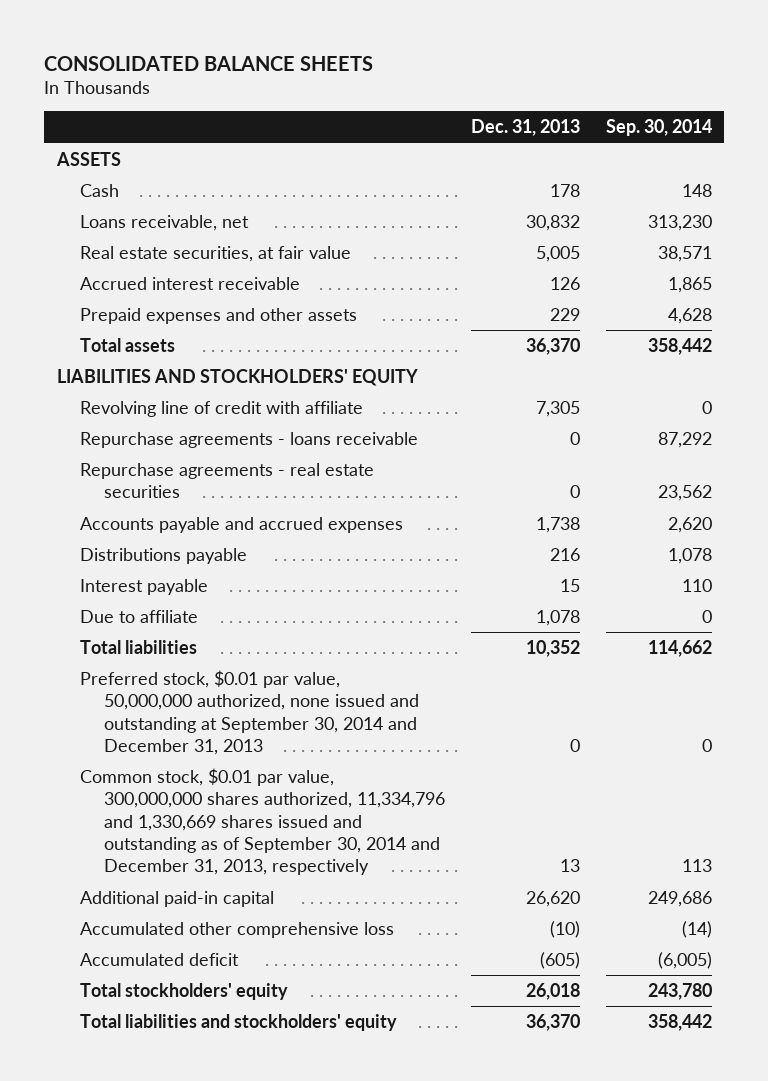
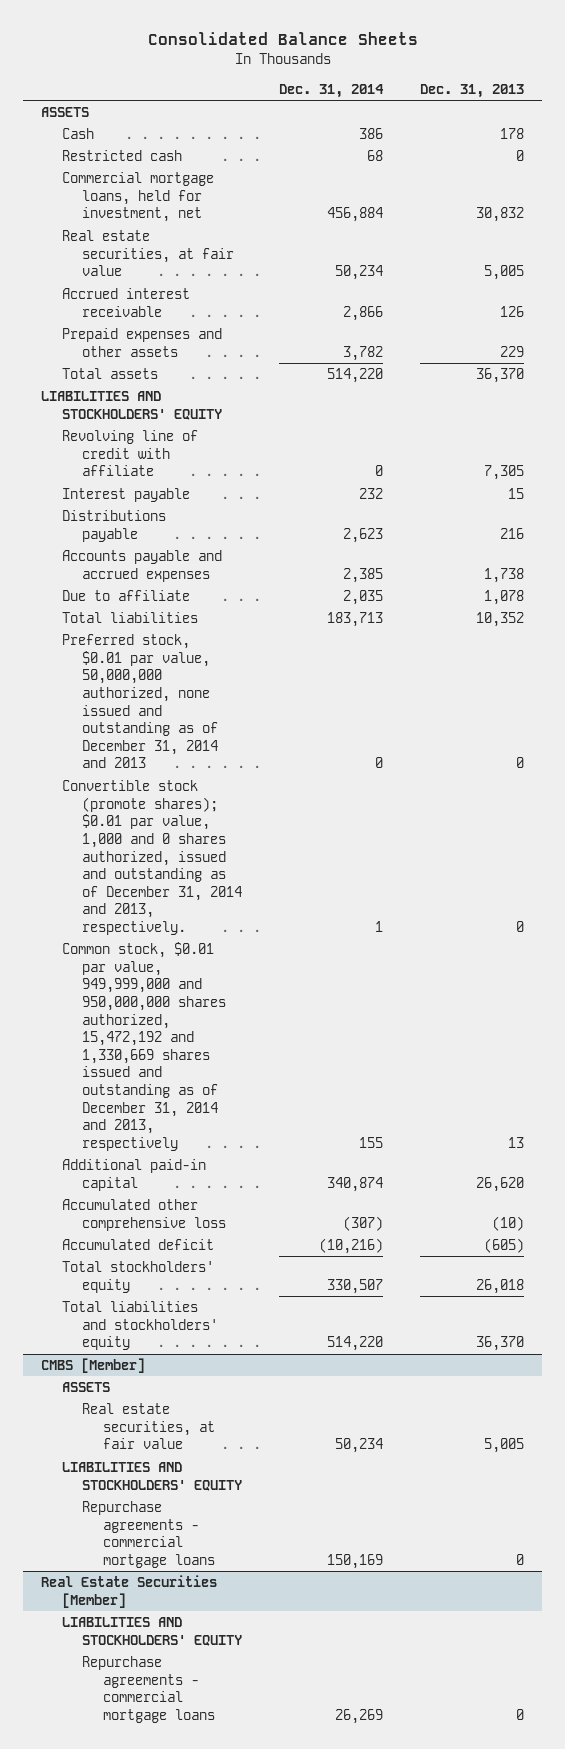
- CONSOLIDATED BALANCE SHEETS
+ Consolidated Balance Sheets
- | Dec. 31, 2013 | Sep. 30, 2014
+ | Dec. 31, 2014 | Dec. 31, 2013
- Loans receivable, net | 30,832 | 313,230
+ Restricted cash | 68 | 0
+ Commercial mortgage loans, held for investment, net | 456,884 | 30,832
- Repurchase agreements - loans receivable | 0 | 87,292
- Repurchase agreements - real estate securities | 0 | 23,562
moved down: Distributions payable | 2,623 | 216
moved down: Accounts payable and accrued expenses | 2,385 | 1,738
- Preferred stock, $0.01 par value, 50,000,000 authorized, none issued and outstanding at September 30, 2014 and December 31, 2013 | 0 | 0
- Common stock, $0.01 par value, 300,000,000 shares authorized, 11,334,796 and 1,330,669 shares issued and outstanding as of September 30, 2014 and December 31, 2013, respectively | 13 | 113
+ Preferred stock, $0.01 par value, 50,000,000 authorized, none issued and outstanding as of December 31, 2014 and 2013 | 0 | 0
+ Convertible stock (promote shares); $0.01 par value, 1,000 and 0 shares authorized, issued and outstanding as of December 31, 2014 and 2013, respectively. | 1 | 0
+ Common stock, $0.01 par value, 949,999,000 and 950,000,000 shares authorized, 15,472,192 and 1,330,669 shares issued and outstanding as of December 31, 2014 and 2013, respectively | 155 | 13
+ CMBS [Member]
+ ASSETS
+ Real estate securities, at fair value | 50,234 | 5,005
+ LIABILITIES AND STOCKHOLDERS' EQUITY
+ Repurchase agreements - commercial mortgage loans | 150,169 | 0
+ Real Estate Securities [Member]
+ LIABILITIES AND STOCKHOLDERS' EQUITY
+ Repurchase agreements - commercial mortgage loans | 26,269 | 0

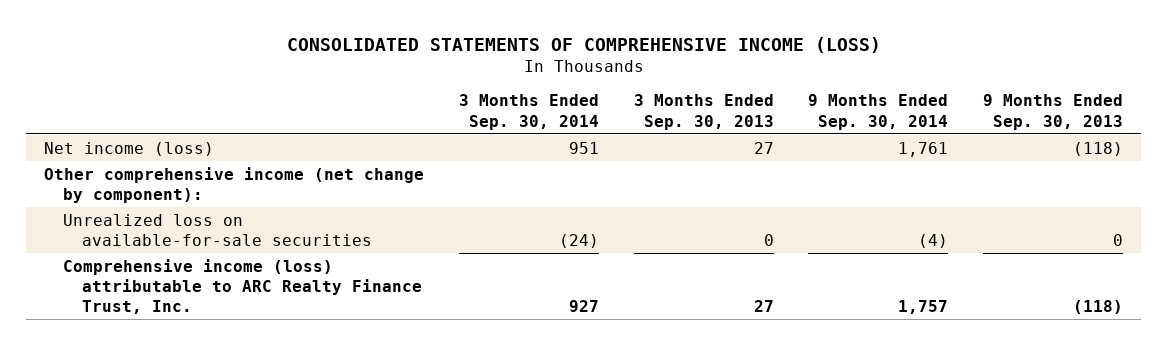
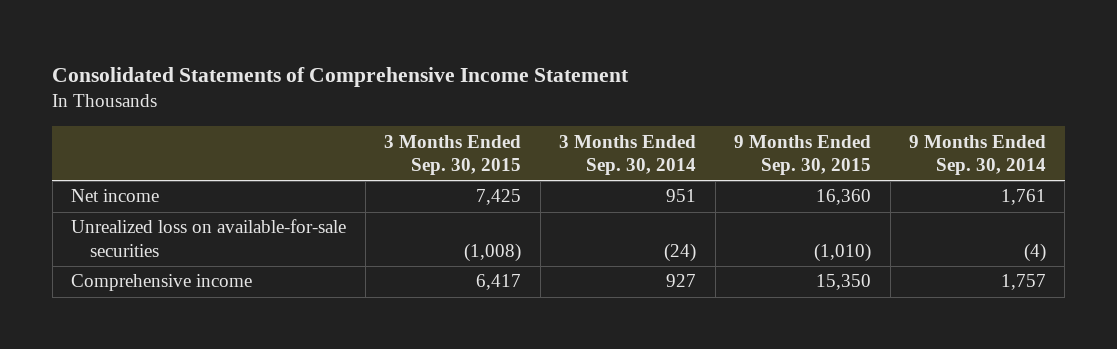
- CONSOLIDATED STATEMENTS OF COMPREHENSIVE INCOME (LOSS)
+ Consolidated Statements of Comprehensive Income Statement
- | 3 Months Ended Sep. 30, 2014 | 3 Months Ended Sep. 30, 2013 | 9 Months Ended Sep. 30, 2014 | 9 Months Ended Sep. 30, 2013
+ | 3 Months Ended Sep. 30, 2015 | 3 Months Ended Sep. 30, 2014 | 9 Months Ended Sep. 30, 2015 | 9 Months Ended Sep. 30, 2014
- Net income (loss) | 951 | 27 | 1,761 | (118)
- Other comprehensive income (net change by component):
+ Net income | 7,425 | 951 | 16,360 | 1,761
- Comprehensive income (loss) attributable to ARC Realty Finance Trust, Inc. | 927 | 27 | 1,757 | (118)
+ Comprehensive income | 6,417 | 927 | 15,350 | 1,757

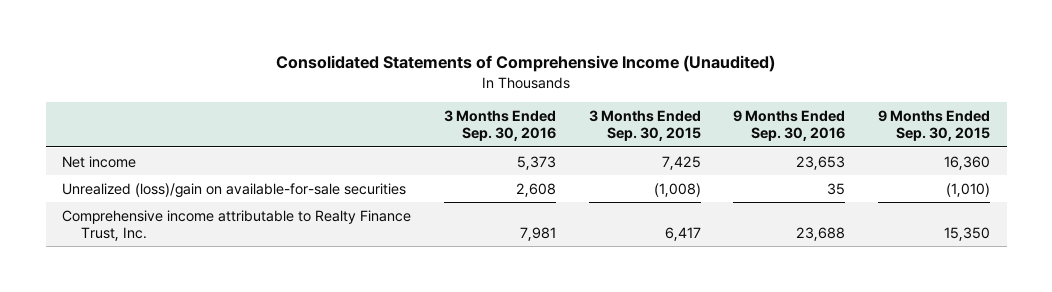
- Consolidated Statements of Comprehensive Income Statement
+ Consolidated Statements of Comprehensive Income (Unaudited)
- | 3 Months Ended Sep. 30, 2015 | 3 Months Ended Sep. 30, 2014 | 9 Months Ended Sep. 30, 2015 | 9 Months Ended Sep. 30, 2014
+ | 3 Months Ended Sep. 30, 2016 | 3 Months Ended Sep. 30, 2015 | 9 Months Ended Sep. 30, 2016 | 9 Months Ended Sep. 30, 2015
- Unrealized loss on available-for-sale securities | (1,008) | (24) | (1,010) | (4)
- Comprehensive income | 6,417 | 927 | 15,350 | 1,757
+ Unrealized (loss)/gain on available-for-sale securities | 2,608 | (1,008) | 35 | (1,010)
+ Comprehensive income attributable to Realty Finance Trust, Inc. | 7,981 | 6,417 | 23,688 | 15,350

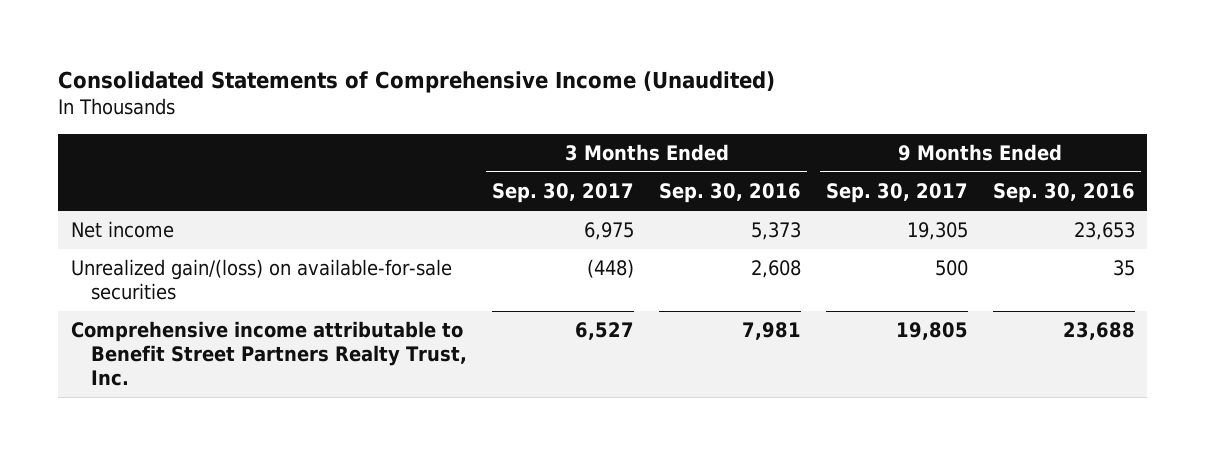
- | 3 Months Ended Sep. 30, 2016 | 3 Months Ended Sep. 30, 2015 | 9 Months Ended Sep. 30, 2016 | 9 Months Ended Sep. 30, 2015
+ | 3 Months Ended Sep. 30, 2017 | 3 Months Ended Sep. 30, 2016 | 9 Months Ended Sep. 30, 2017 | 9 Months Ended Sep. 30, 2016
- Unrealized (loss)/gain on available-for-sale securities | 2,608 | (1,008) | 35 | (1,010)
- Comprehensive income attributable to Realty Finance Trust, Inc. | 7,981 | 6,417 | 23,688 | 15,350
+ Unrealized gain/(loss) on available-for-sale securities | (448) | 2,608 | 500 | 35
+ Comprehensive income attributable to Benefit Street Partners Realty Trust, Inc. | 6,527 | 7,981 | 19,805 | 23,688

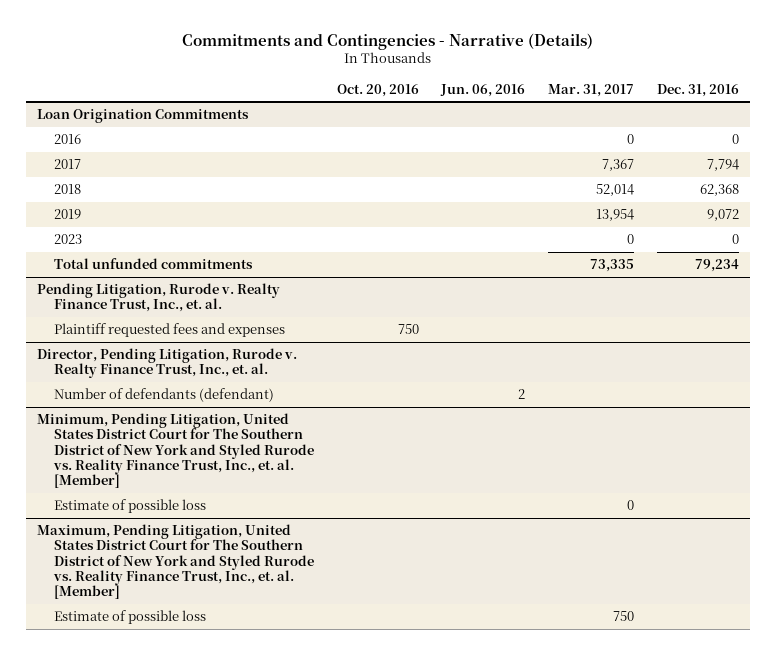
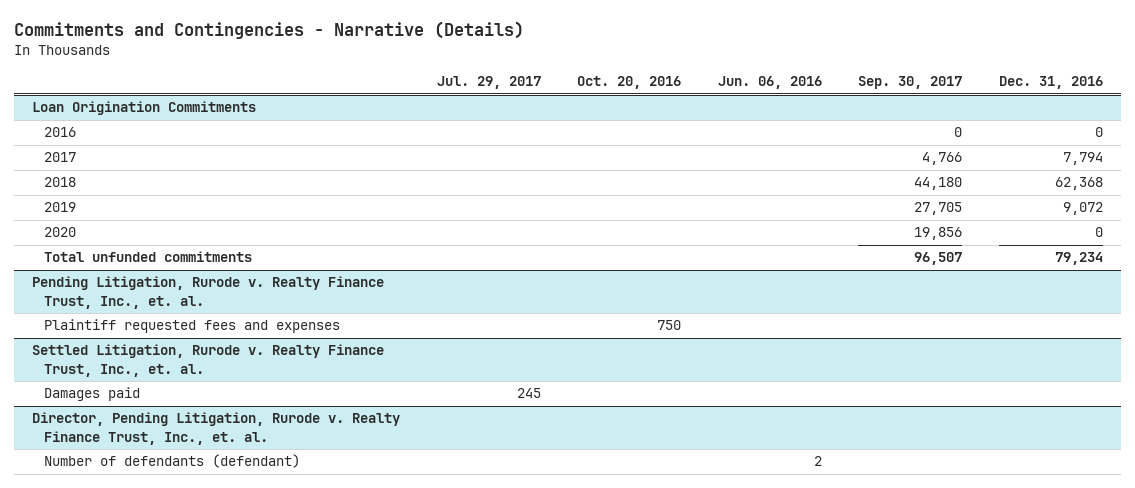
- | Oct. 20, 2016 | Jun. 06, 2016 | Mar. 31, 2017 | Dec. 31, 2016
+ | Jul. 29, 2017 | Oct. 20, 2016 | Jun. 06, 2016 | Sep. 30, 2017 | Dec. 31, 2016
@ Loan Origination Commitments
- 2023 | | | 0 | 0
+ 2020 | | | | 19,856 | 0
+ Settled Litigation, Rurode v. Realty Finance Trust, Inc., et. al.
+ Damages paid | 245 | | | |
- Minimum, Pending Litigation, United States District Court for The Southern District of New York and Styled Rurode vs. Reality Finance Trust, Inc., et. al. [Member]
- Estimate of possible loss | | | 0 |
- Maximum, Pending Litigation, United States District Court for The Southern District of New York and Styled Rurode vs. Reality Finance Trust, Inc., et. al. [Member]
- Estimate of possible loss | | | 750 |

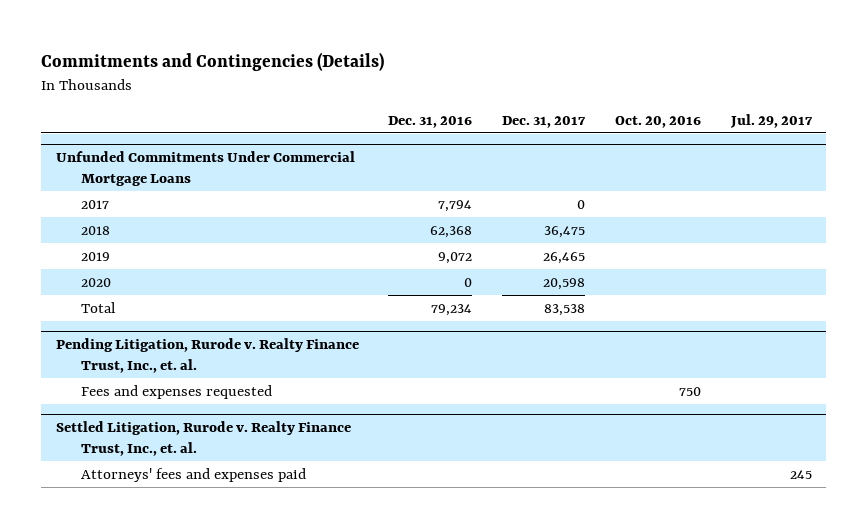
- Commitments and Contingencies - Narrative (Details)
+ Commitments and Contingencies (Details)
- | Jul. 29, 2017 | Oct. 20, 2016 | Jun. 06, 2016 | Sep. 30, 2017 | Dec. 31, 2016
+ | Dec. 31, 2016 | Dec. 31, 2017 | Oct. 20, 2016 | Jul. 29, 2017
- Loan Origination Commitments
- 2016 | | | | 0 | 0
+ Unfunded Commitments Under Commercial Mortgage Loans
- Total unfunded commitments | | | | 96,507 | 79,234
+ Total | 79,234 | 83,538 | |
@ Pending Litigation, Rurode v. Realty Finance Trust, Inc., et. al.
- Plaintiff requested fees and expenses | | 750 | | |
+ Fees and expenses requested | | | 750 |
@ Settled Litigation, Rurode v. Realty Finance Trust, Inc., et. al.
- Damages paid | 245 | | | |
- Director, Pending Litigation, Rurode v. Realty Finance Trust, Inc., et. al.
- Number of defendants (defendant) | | | 2 | |
@ Settled Litigation, Rurode v. Realty Finance Trust, Inc., et. al.
+ Attorneys' fees and expenses paid | | | | 245

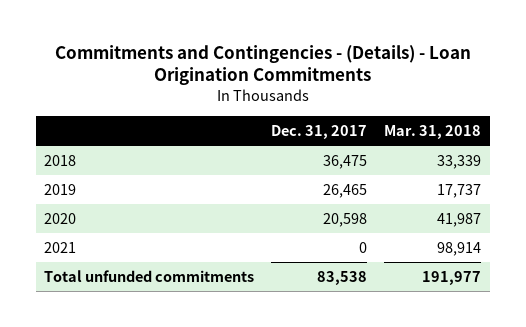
- Commitments and Contingencies (Details)
+ Commitments and Contingencies - (Details) - Loan Origination Commitments
- | Dec. 31, 2016 | Dec. 31, 2017 | Oct. 20, 2016 | Jul. 29, 2017
+ | Dec. 31, 2017 | Mar. 31, 2018
- Unfunded Commitments Under Commercial Mortgage Loans
- 2017 | 7,794 | 0 | |
- Total | 79,234 | 83,538 | |
- Pending Litigation, Rurode v. Realty Finance Trust, Inc., et. al.
- Fees and expenses requested | | | 750 |
- Settled Litigation, Rurode v. Realty Finance Trust, Inc., et. al.
- Attorneys' fees and expenses paid | | | | 245
+ 2021 | 0 | 98,914
+ Total unfunded commitments | 83,538 | 191,977

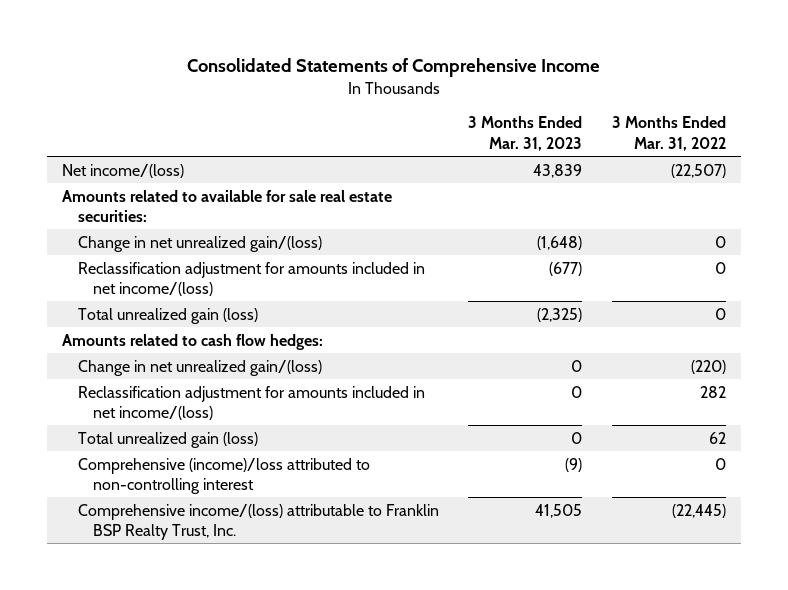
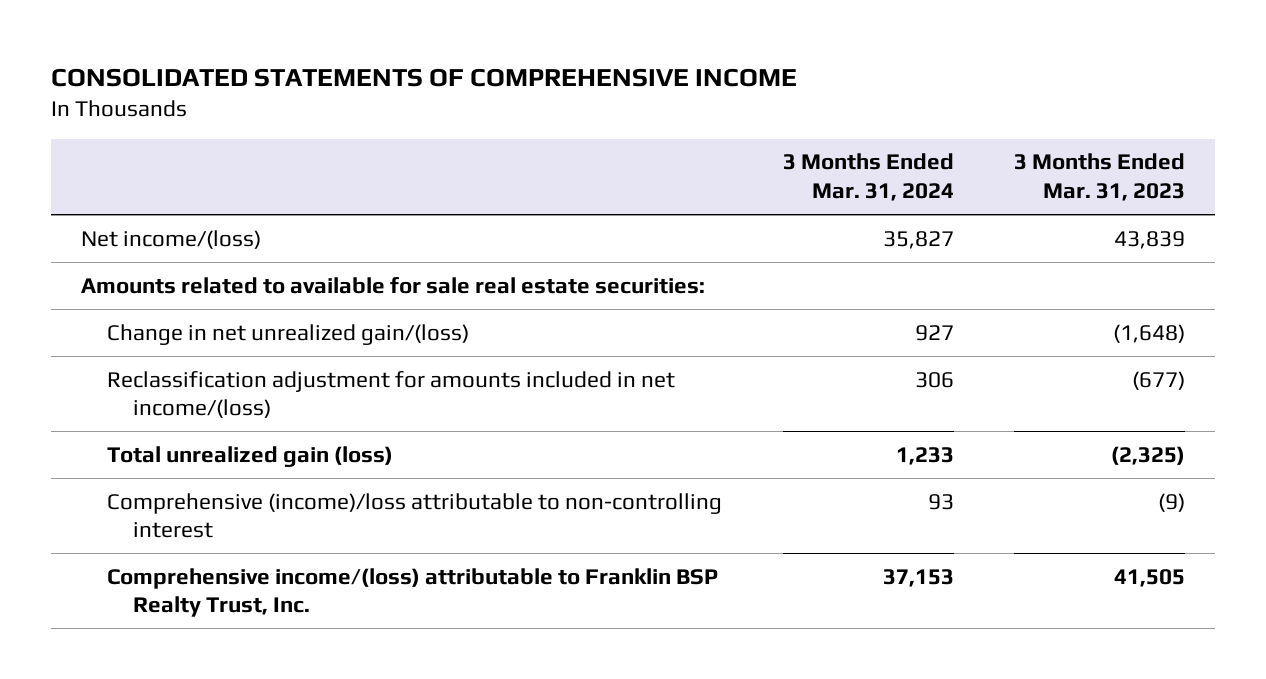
- Consolidated Statements of Comprehensive Income
+ CONSOLIDATED STATEMENTS OF COMPREHENSIVE INCOME
- | 3 Months Ended Mar. 31, 2023 | 3 Months Ended Mar. 31, 2022
+ | 3 Months Ended Mar. 31, 2024 | 3 Months Ended Mar. 31, 2023
- Amounts related to cash flow hedges:
- Change in net unrealized gain/(loss) | 0 | (220)
- Reclassification adjustment for amounts included in net income/(loss) | 0 | 282
- Total unrealized gain (loss) | 0 | 62
- Comprehensive (income)/loss attributed to non-controlling interest | (9) | 0
+ Comprehensive (income)/loss attributable to non-controlling interest | 93 | (9)

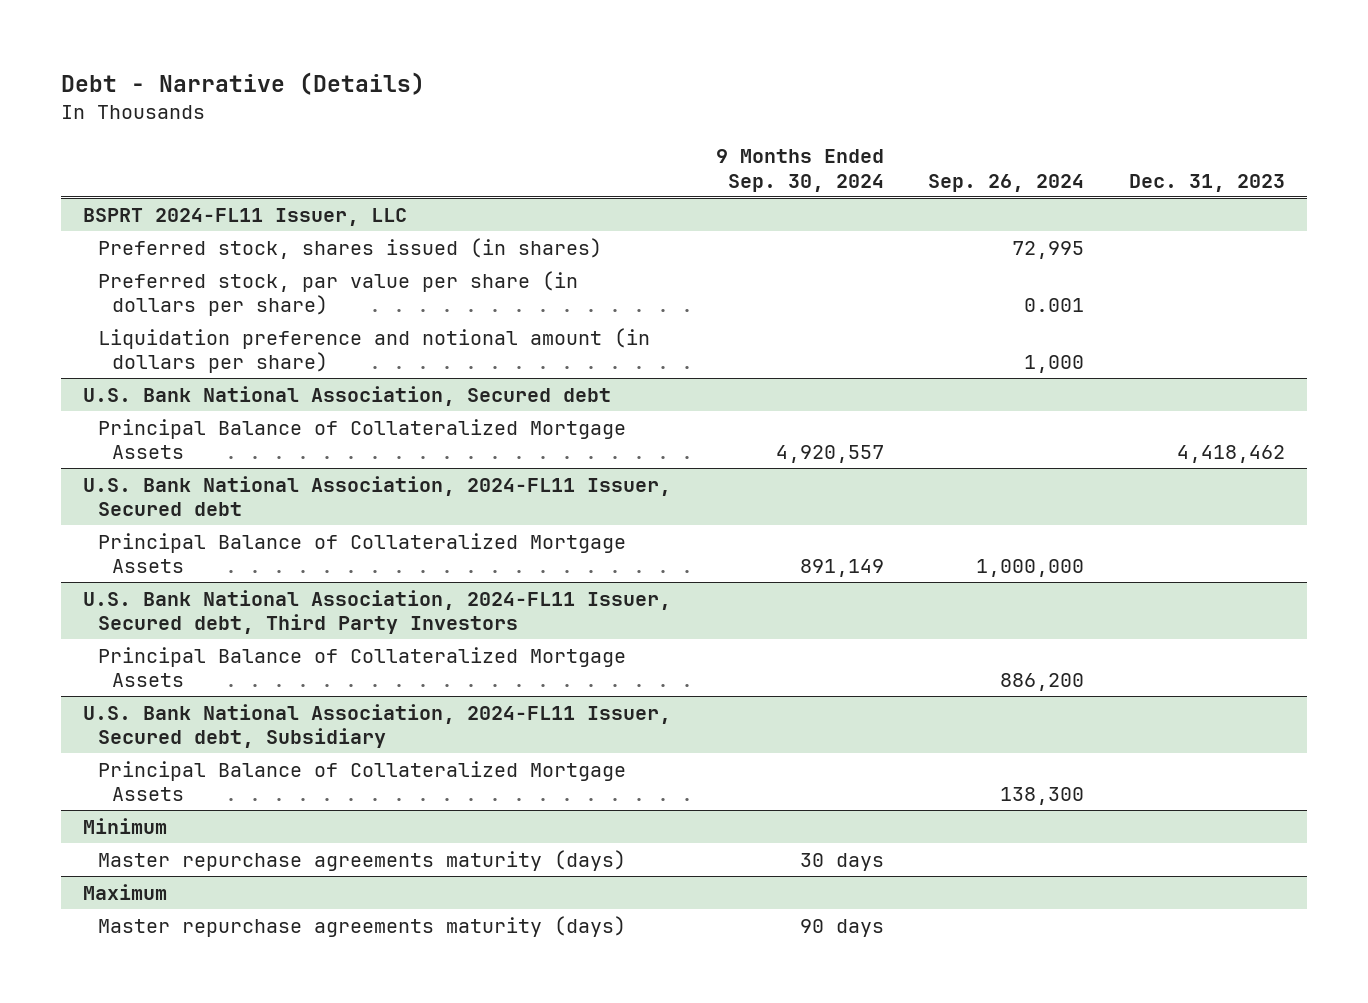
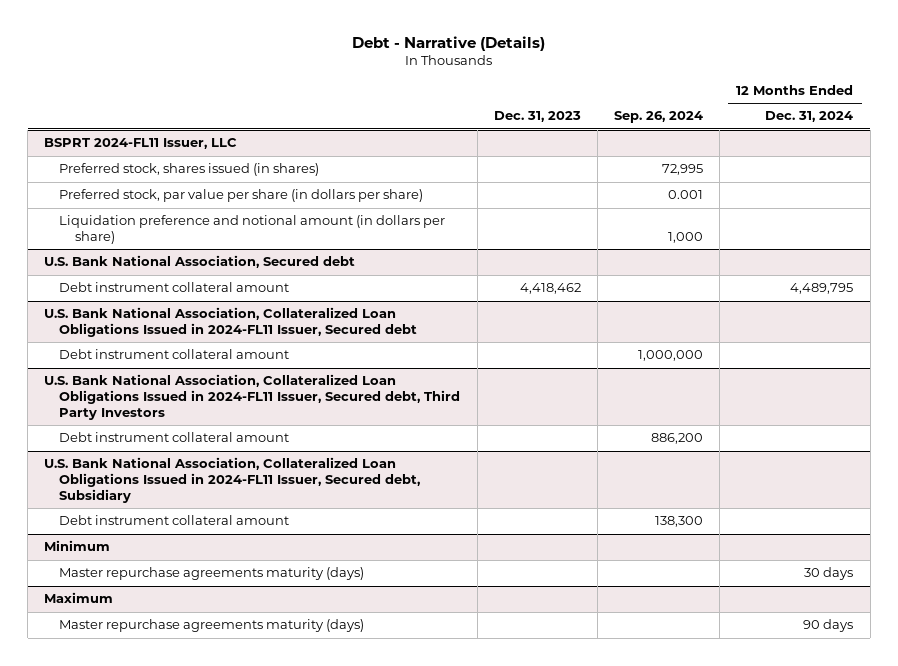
- | 9 Months Ended Sep. 30, 2024 | Sep. 26, 2024 | Dec. 31, 2023
+ | Dec. 31, 2023 | Sep. 26, 2024 | 12 Months Ended Dec. 31, 2024
@ U.S. Bank National Association, Secured debt
- Principal Balance of Collateralized Mortgage Assets | 4,920,557 | | 4,418,462
- U.S. Bank National Association, 2024-FL11 Issuer, Secured debt
- Principal Balance of Collateralized Mortgage Assets | 891,149 | 1,000,000 |
- U.S. Bank National Association, 2024-FL11 Issuer, Secured debt, Third Party Investors
- Principal Balance of Collateralized Mortgage Assets | | 886,200 |
- U.S. Bank National Association, 2024-FL11 Issuer, Secured debt, Subsidiary
- Principal Balance of Collateralized Mortgage Assets | | 138,300 |
@ U.S. Bank National Association, Secured debt
+ Debt instrument collateral amount | 4,418,462 | | 4,489,795
+ U.S. Bank National Association, Collateralized Loan Obligations Issued in 2024-FL11 Issuer, Secured debt
+ Debt instrument collateral amount | | 1,000,000 |
+ U.S. Bank National Association, Collateralized Loan Obligations Issued in 2024-FL11 Issuer, Secured debt, Third Party Investors
+ Debt instrument collateral amount | | 886,200 |
+ U.S. Bank National Association, Collateralized Loan Obligations Issued in 2024-FL11 Issuer, Secured debt, Subsidiary
+ Debt instrument collateral amount | | 138,300 |

